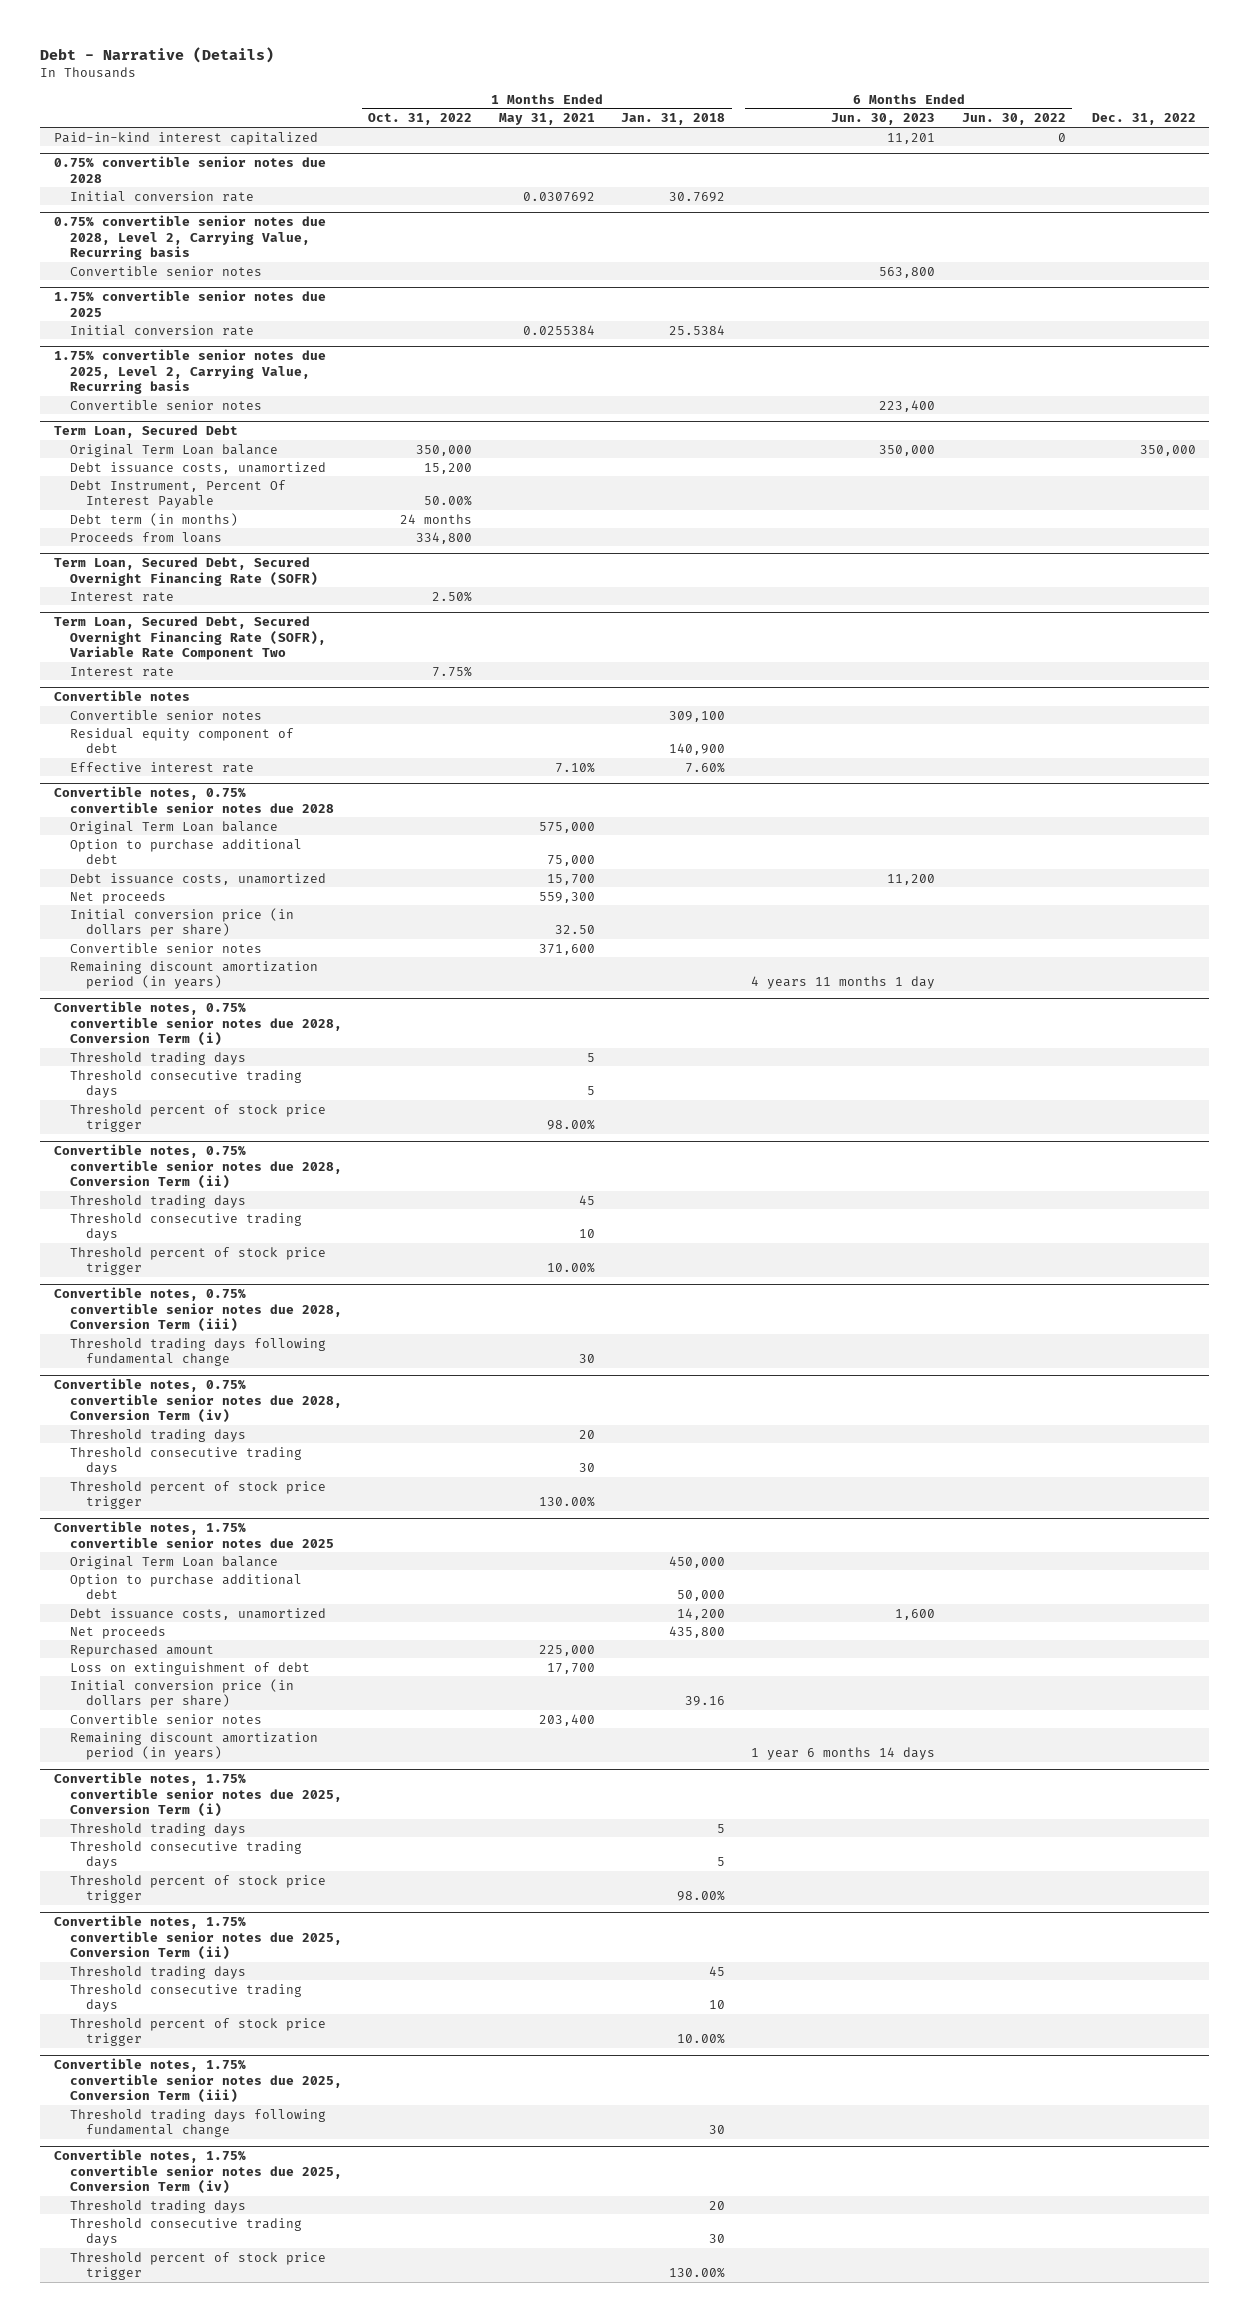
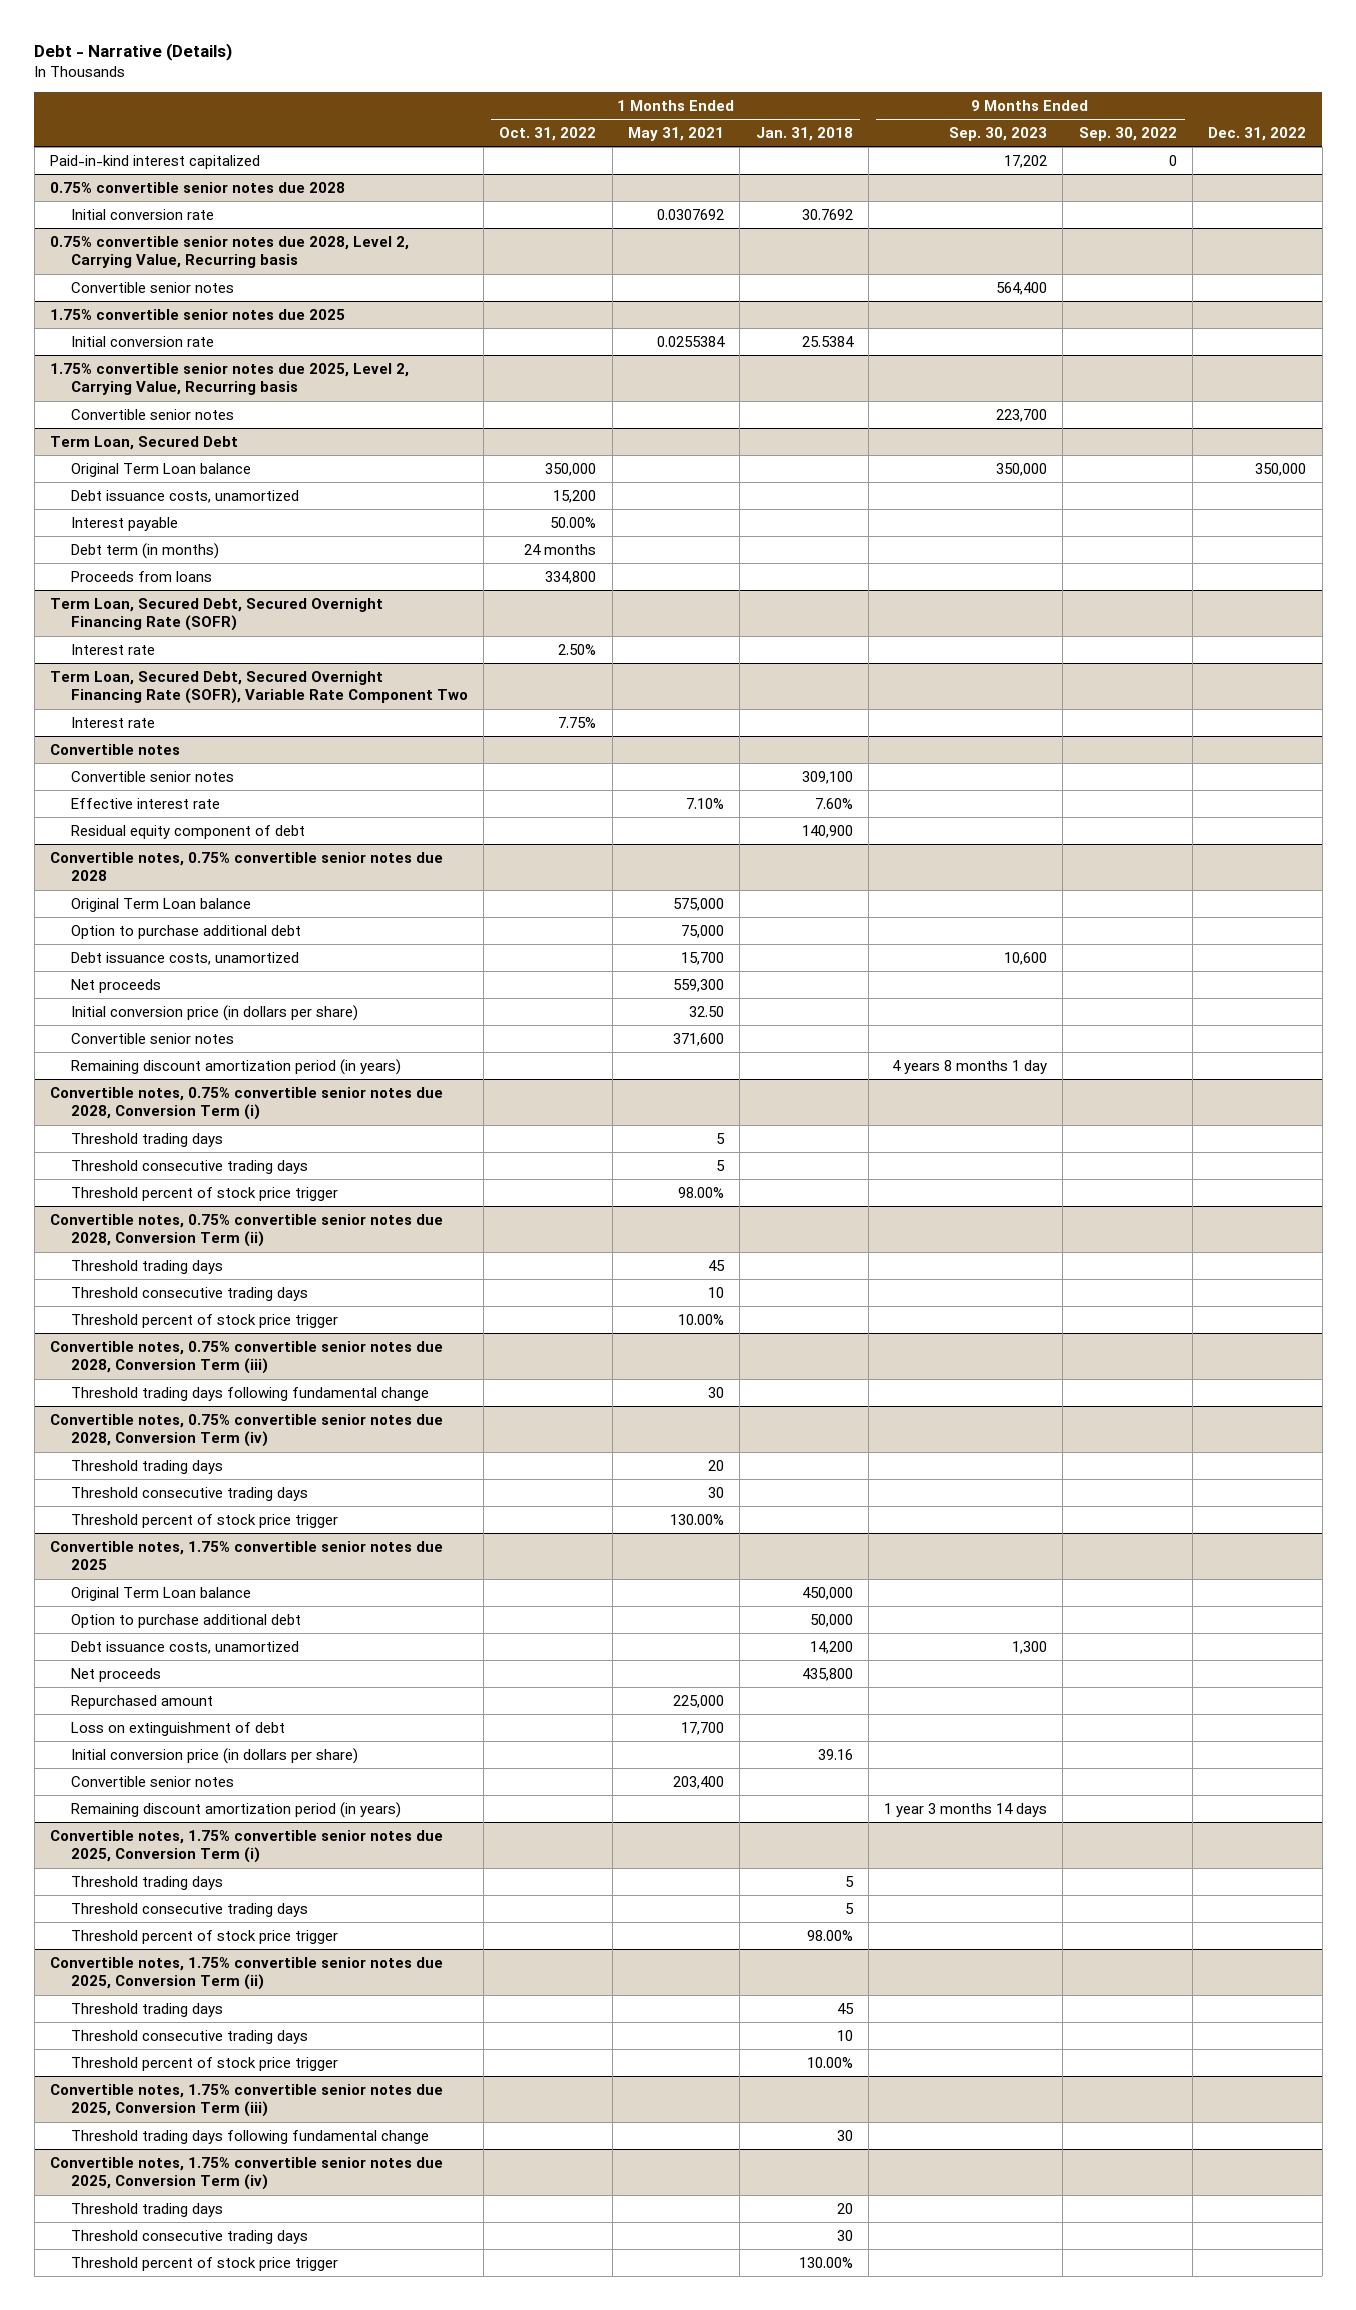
- | 1 Months Ended Oct. 31, 2022 | 1 Months Ended May 31, 2021 | 1 Months Ended Jan. 31, 2018 | 6 Months Ended Jun. 30, 2023 | 6 Months Ended Jun. 30, 2022 | Dec. 31, 2022
+ | 1 Months Ended Oct. 31, 2022 | 1 Months Ended May 31, 2021 | 1 Months Ended Jan. 31, 2018 | 9 Months Ended Sep. 30, 2023 | 9 Months Ended Sep. 30, 2022 | Dec. 31, 2022
@ Term Loan, Secured Debt
- Debt Instrument, Percent Of Interest Payable | 50.00% | | | | |
+ Interest payable | 50.00% | | | | |
@ Convertible notes
moved down: Residual equity component of debt | | | 140,900 | | |

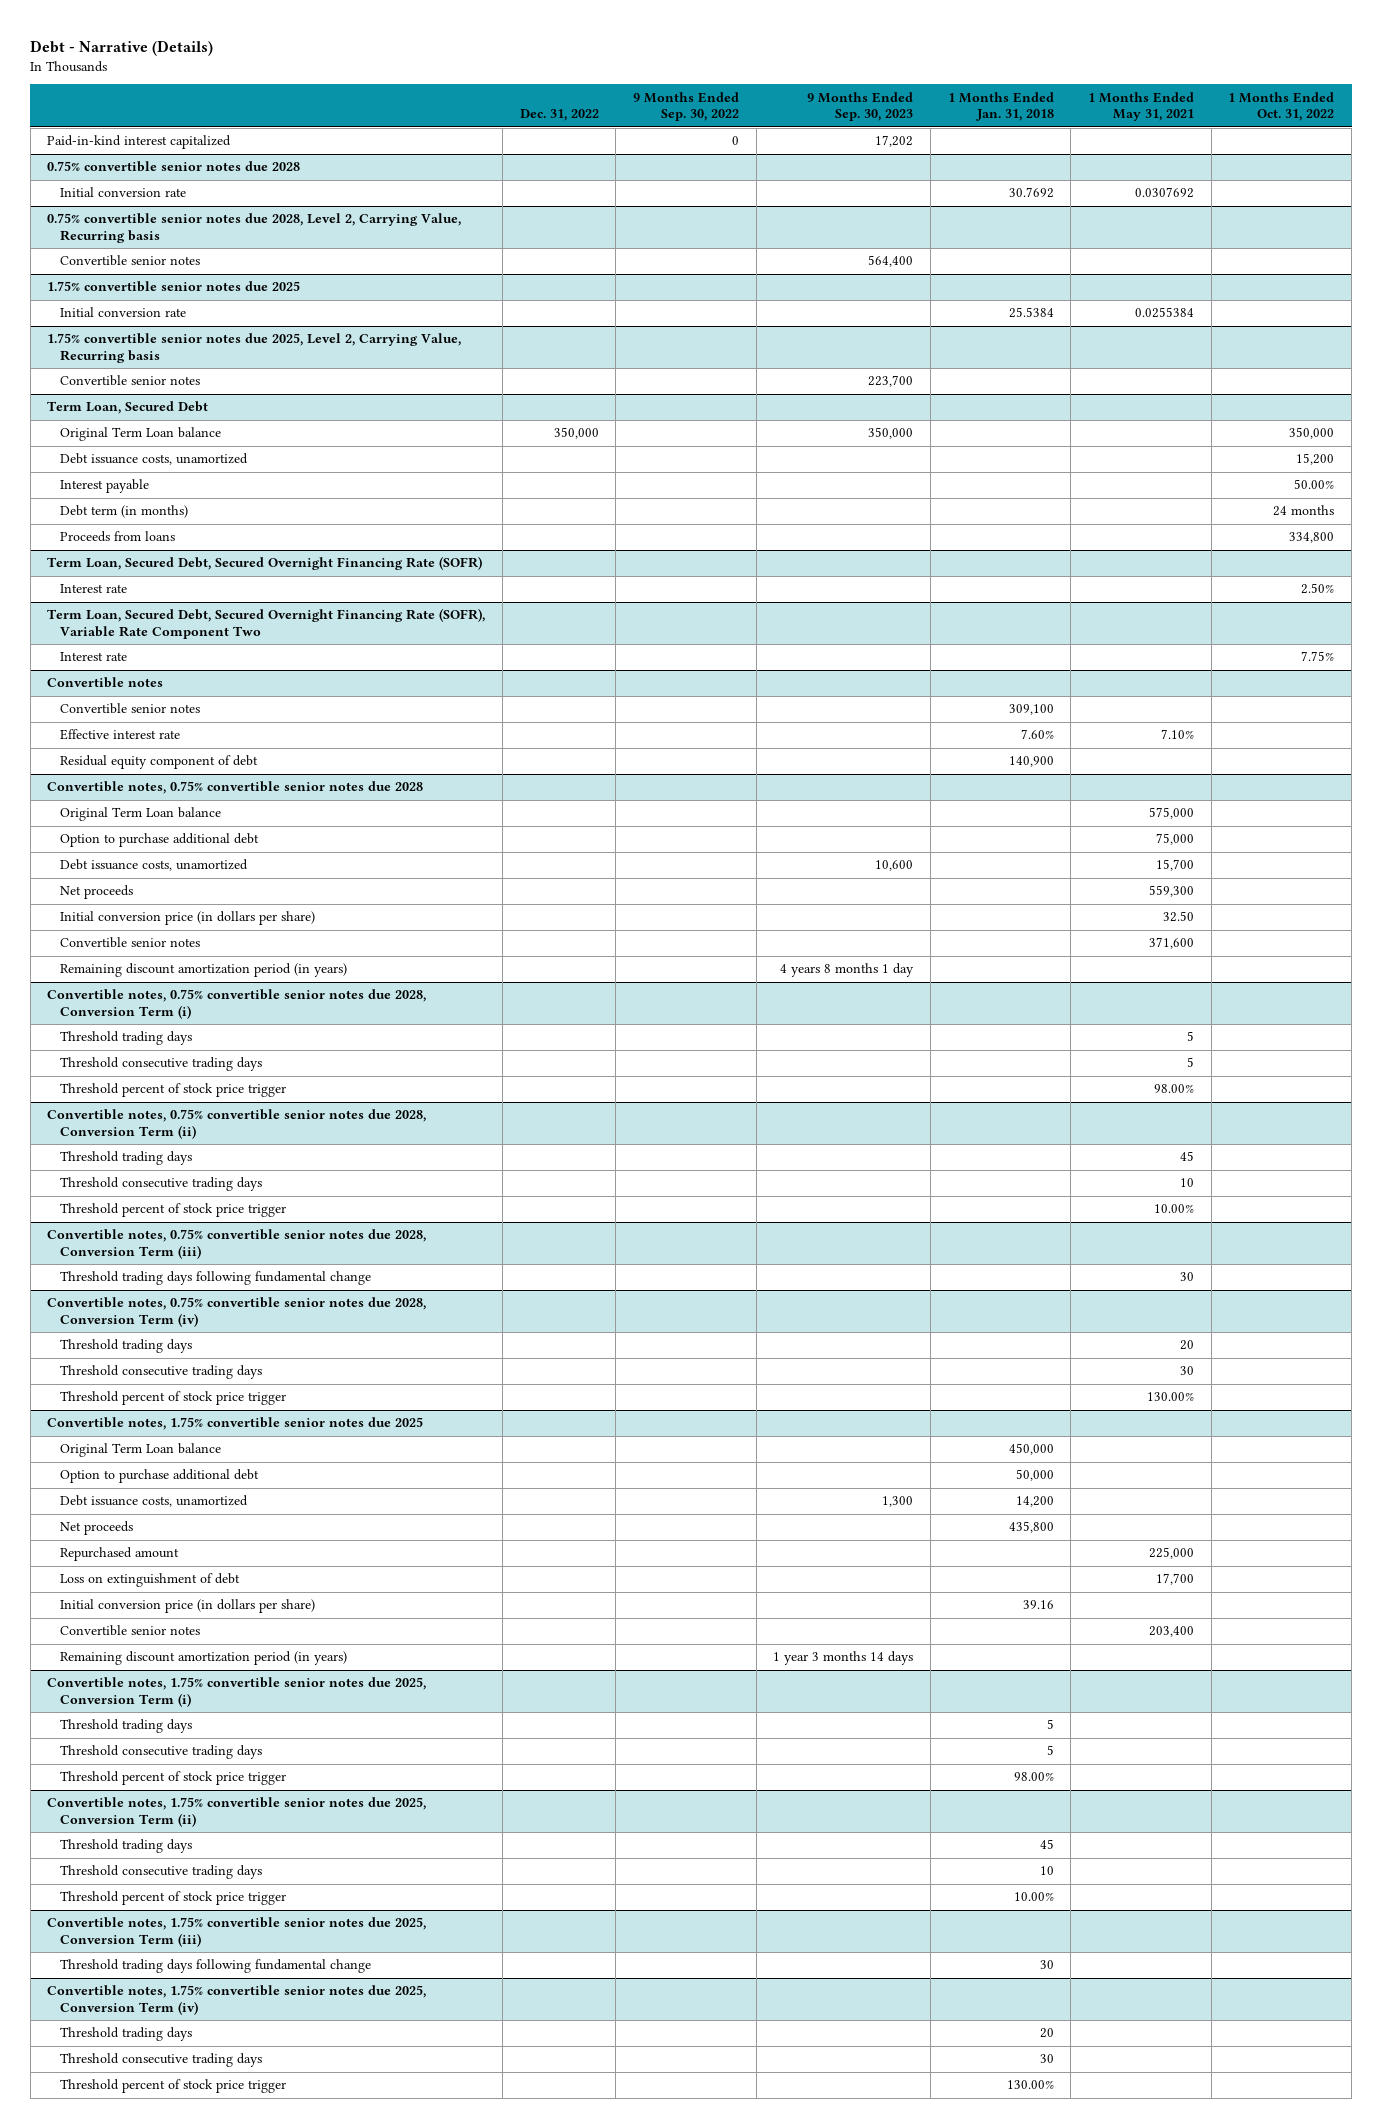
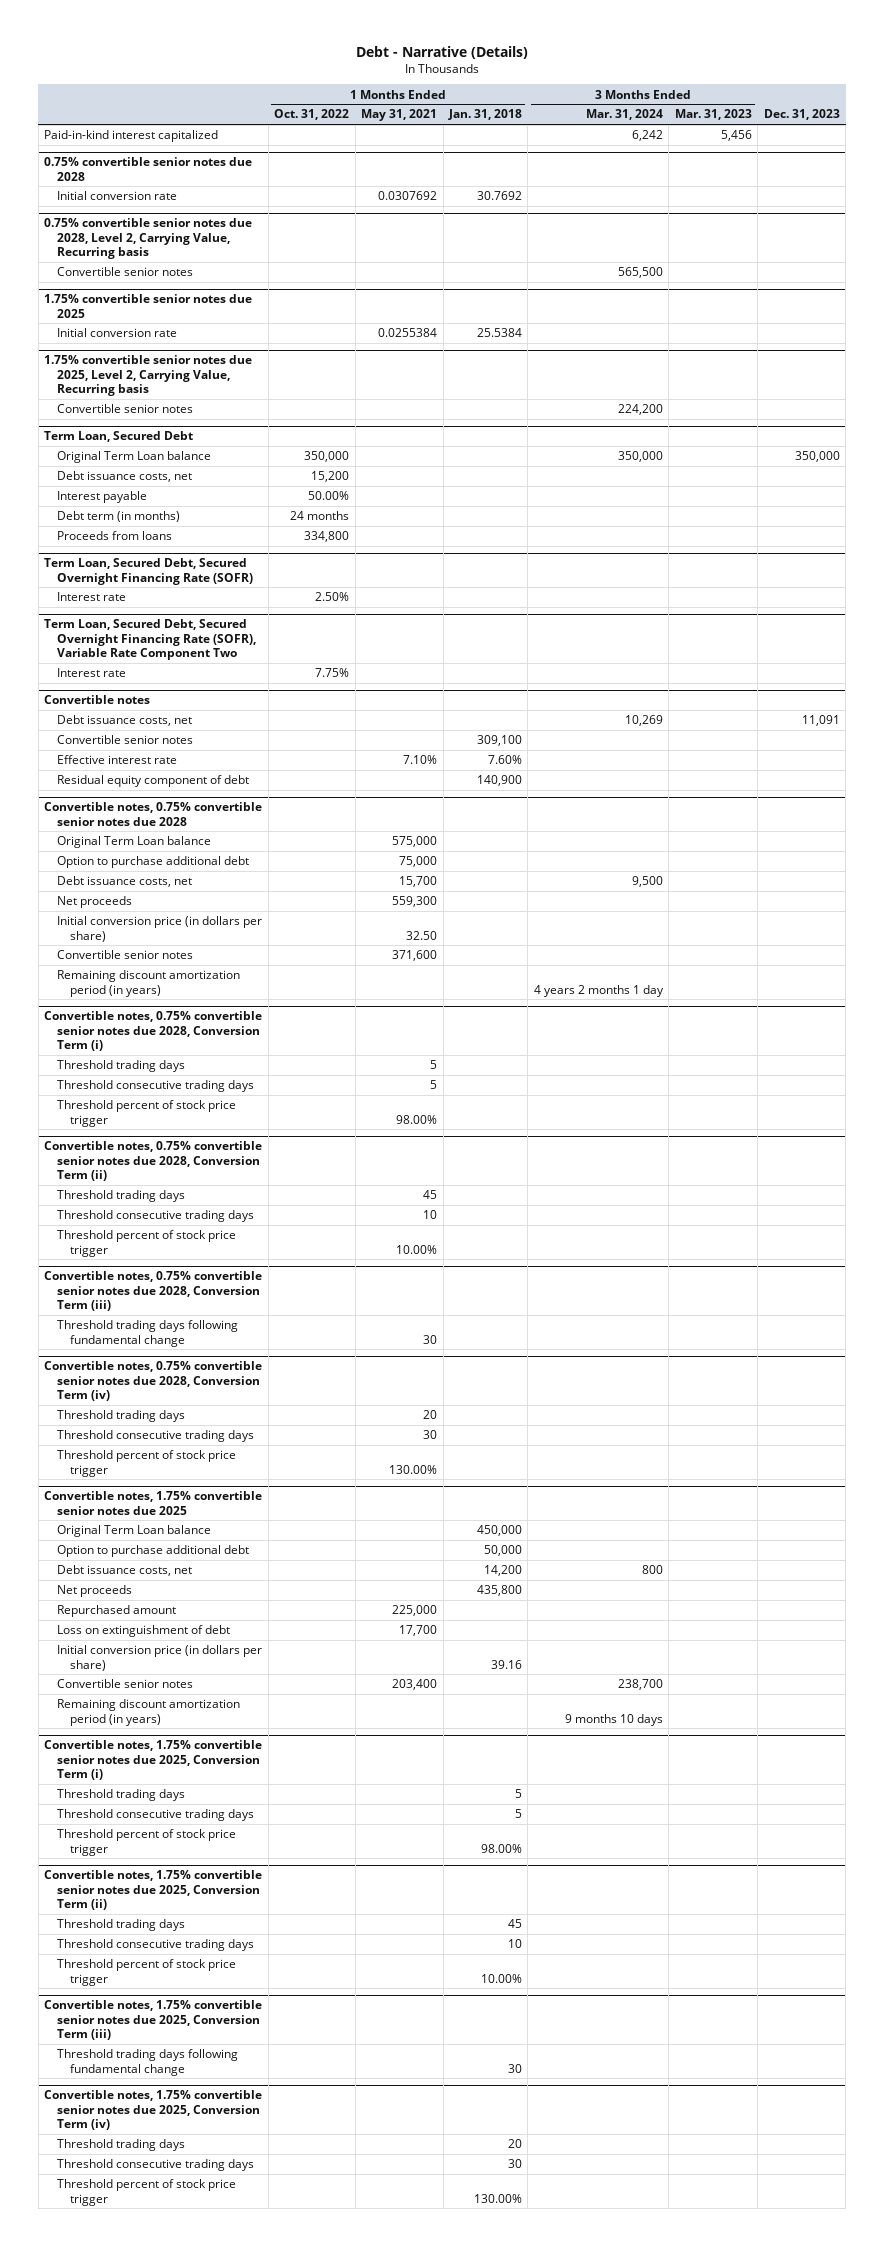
- | Dec. 31, 2022 | 9 Months Ended Sep. 30, 2022 | 9 Months Ended Sep. 30, 2023 | 1 Months Ended Jan. 31, 2018 | 1 Months Ended May 31, 2021 | 1 Months Ended Oct. 31, 2022
+ | 1 Months Ended Oct. 31, 2022 | 1 Months Ended May 31, 2021 | 1 Months Ended Jan. 31, 2018 | 3 Months Ended Mar. 31, 2024 | 3 Months Ended Mar. 31, 2023 | Dec. 31, 2023
@ Term Loan, Secured Debt
- Debt issuance costs, unamortized | | | | | | 15,200
+ Debt issuance costs, net | 15,200 | | | | |
@ Convertible notes
+ Debt issuance costs, net | | | | 10,269 | | 11,091
@ Convertible notes, 0.75% convertible senior notes due 2028
- Debt issuance costs, unamortized | | | 10,600 | | 15,700 |
+ Debt issuance costs, net | | 15,700 | | 9,500 | |
@ Convertible notes, 1.75% convertible senior notes due 2025
- Debt issuance costs, unamortized | | | 1,300 | 14,200 | |
+ Debt issuance costs, net | | | 14,200 | 800 | |

